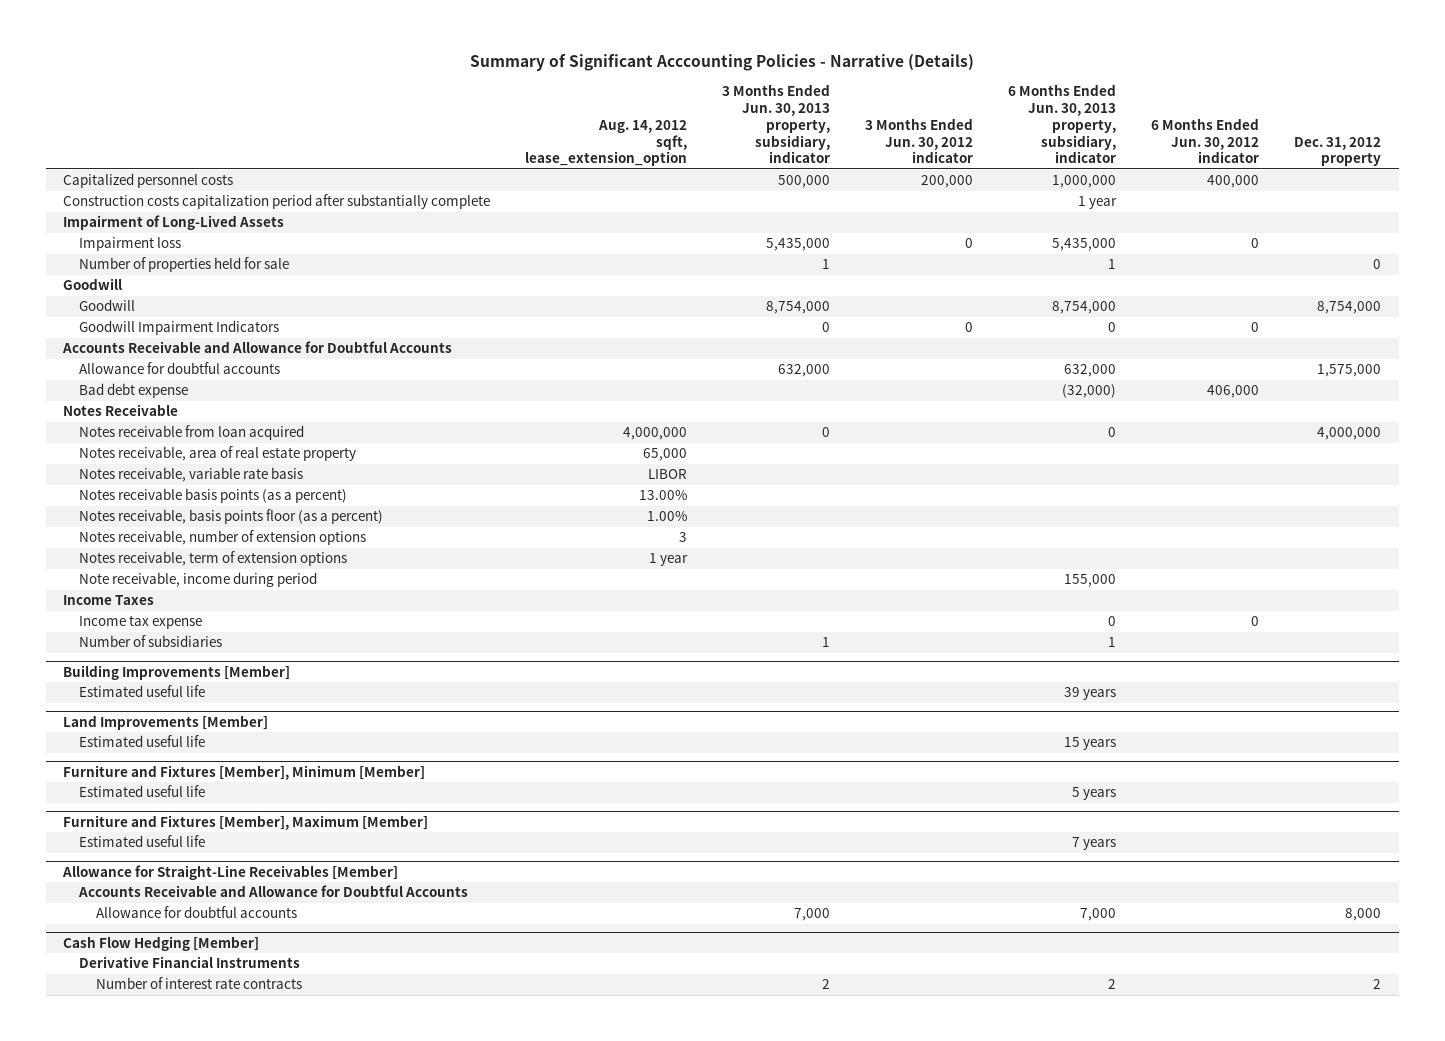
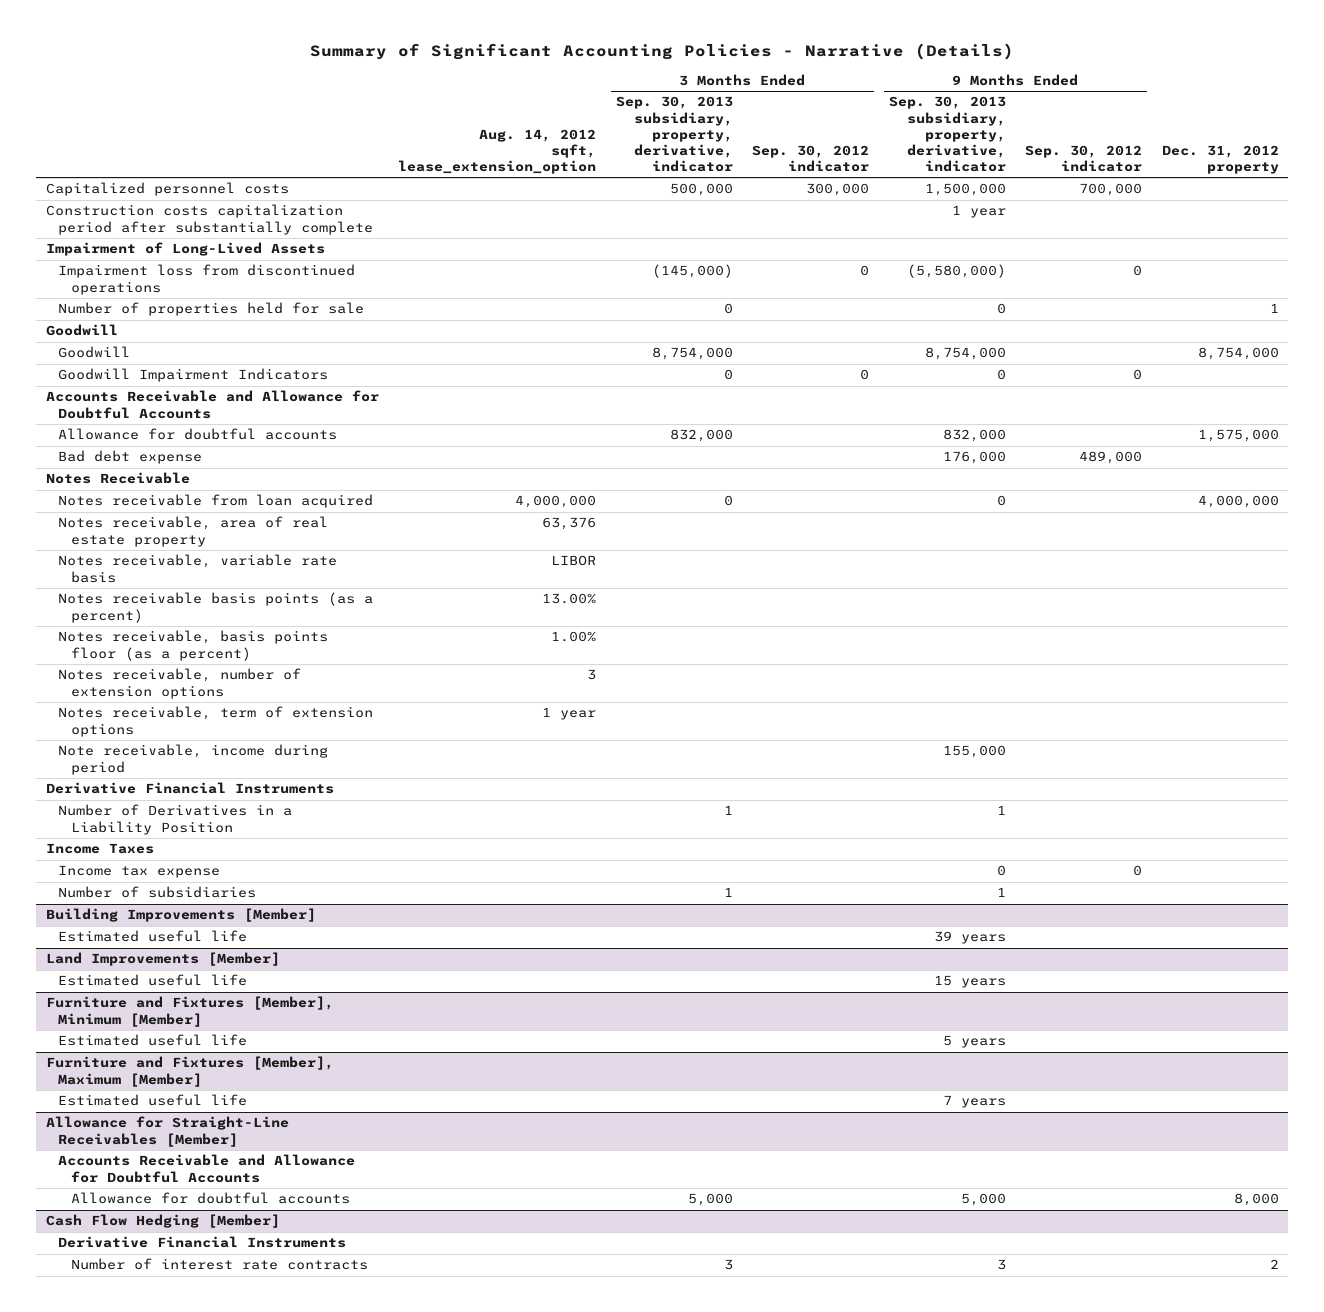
- Summary of Significant Acccounting Policies - Narrative (Details)
+ Summary of Significant Accounting Policies - Narrative (Details)
- | Aug. 14, 2012 sqft, lease_extension_option | 3 Months Ended Jun. 30, 2013 property, subsidiary, indicator | 3 Months Ended Jun. 30, 2012 indicator | 6 Months Ended Jun. 30, 2013 property, subsidiary, indicator | 6 Months Ended Jun. 30, 2012 indicator | Dec. 31, 2012 property
+ | Aug. 14, 2012 sqft, lease_extension_option | 3 Months Ended Sep. 30, 2013 subsidiary, property, derivative, indicator | 3 Months Ended Sep. 30, 2012 indicator | 9 Months Ended Sep. 30, 2013 subsidiary, property, derivative, indicator | 9 Months Ended Sep. 30, 2012 indicator | Dec. 31, 2012 property
- Impairment loss | | 5,435,000 | 0 | 5,435,000 | 0 |
- Number of properties held for sale | | 1 | | 1 | | 0
+ Impairment loss from discontinued operations | | (145,000) | 0 | (5,580,000) | 0 |
+ Number of properties held for sale | | 0 | | 0 | | 1
- Notes receivable, area of real estate property | 65,000 | | | | |
+ Notes receivable, area of real estate property | 63,376 | | | | |
+ Derivative Financial Instruments
+ Number of Derivatives in a Liability Position | | 1 | | 1 | |

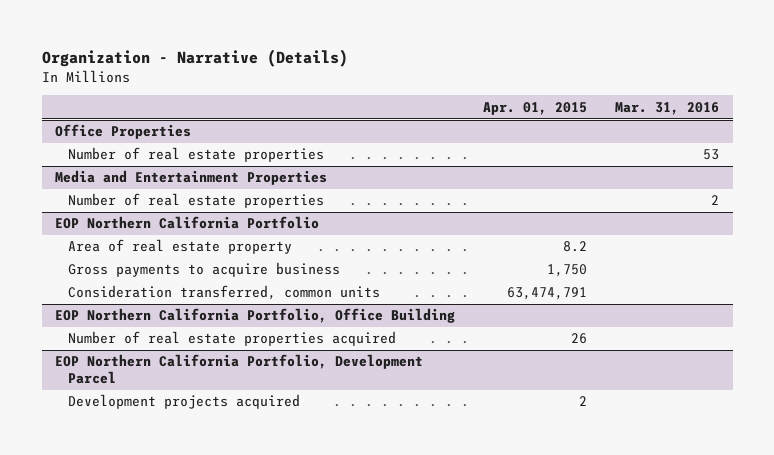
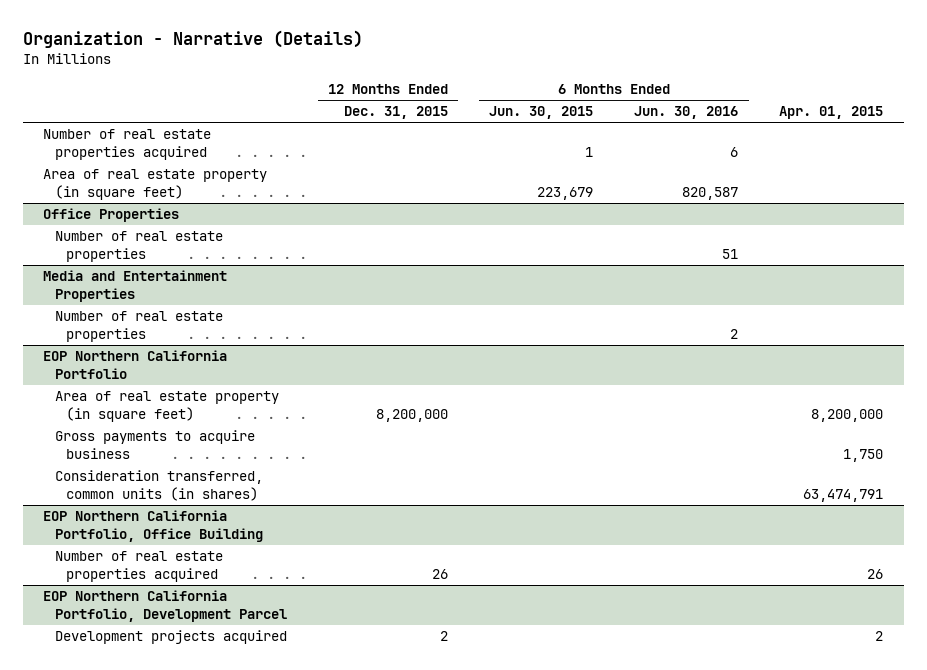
- | Apr. 01, 2015 | Mar. 31, 2016
+ | 12 Months Ended Dec. 31, 2015 | 6 Months Ended Jun. 30, 2015 | 6 Months Ended Jun. 30, 2016 | Apr. 01, 2015
+ Number of real estate properties acquired | | 1 | 6 |
+ Area of real estate property (in square feet) | | 223,679 | 820,587 |
@ EOP Northern California Portfolio
- Area of real estate property | 8.2 |
+ Area of real estate property (in square feet) | 8,200,000 | | | 8,200,000
- Consideration transferred, common units | 63,474,791 |
+ Consideration transferred, common units (in shares) | | | | 63,474,791

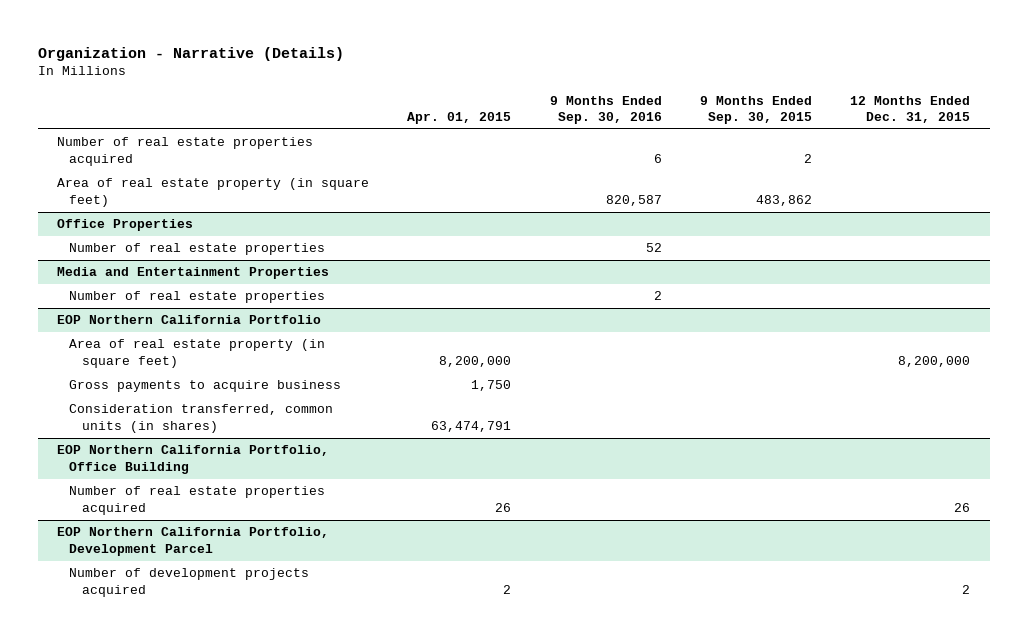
- | 12 Months Ended Dec. 31, 2015 | 6 Months Ended Jun. 30, 2015 | 6 Months Ended Jun. 30, 2016 | Apr. 01, 2015
+ | Apr. 01, 2015 | 9 Months Ended Sep. 30, 2016 | 9 Months Ended Sep. 30, 2015 | 12 Months Ended Dec. 31, 2015
@ EOP Northern California Portfolio, Development Parcel
- Development projects acquired | 2 | | | 2
+ Number of development projects acquired | 2 | | | 2

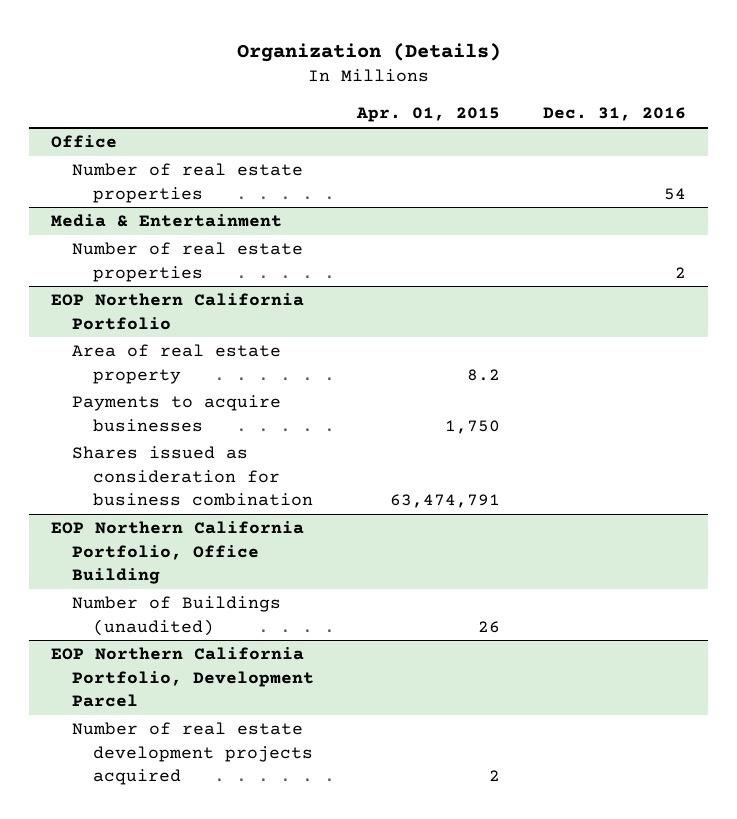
- Organization - Narrative (Details)
+ Organization (Details)
- | Apr. 01, 2015 | 9 Months Ended Sep. 30, 2016 | 9 Months Ended Sep. 30, 2015 | 12 Months Ended Dec. 31, 2015
+ | Apr. 01, 2015 | Dec. 31, 2016
- Number of real estate properties acquired | | 6 | 2 |
- Area of real estate property (in square feet) | | 820,587 | 483,862 |
- Office Properties
+ Office
- Media and Entertainment Properties
+ Media & Entertainment
@ EOP Northern California Portfolio
- Area of real estate property (in square feet) | 8,200,000 | | | 8,200,000
- Gross payments to acquire business | 1,750 | | |
- Consideration transferred, common units (in shares) | 63,474,791 | | |
+ Area of real estate property | 8.2 |
+ Payments to acquire businesses | 1,750 |
+ Shares issued as consideration for business combination | 63,474,791 |
@ EOP Northern California Portfolio, Office Building
- Number of real estate properties acquired | 26 | | | 26
+ Number of Buildings (unaudited) | 26 |
@ EOP Northern California Portfolio, Development Parcel
- Number of development projects acquired | 2 | | | 2
+ Number of real estate development projects acquired | 2 |

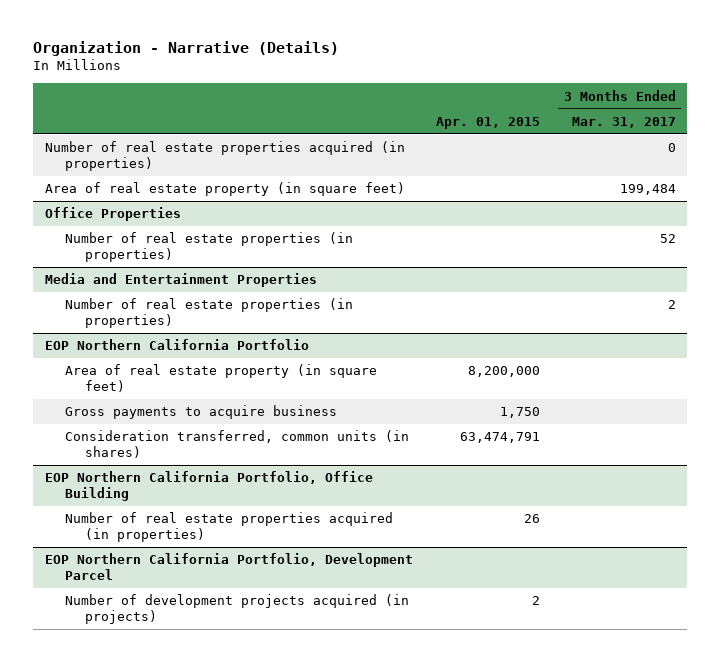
- Organization (Details)
+ Organization - Narrative (Details)
- | Apr. 01, 2015 | Dec. 31, 2016
+ | Apr. 01, 2015 | 3 Months Ended Mar. 31, 2017
- Office
- Number of real estate properties | | 54
- Media & Entertainment
- Number of real estate properties | | 2
+ Number of real estate properties acquired (in properties) | | 0
+ Area of real estate property (in square feet) | | 199,484
+ Office Properties
+ Number of real estate properties (in properties) | | 52
+ Media and Entertainment Properties
+ Number of real estate properties (in properties) | | 2
@ EOP Northern California Portfolio
- Area of real estate property | 8.2 |
- Payments to acquire businesses | 1,750 |
- Shares issued as consideration for business combination | 63,474,791 |
+ Area of real estate property (in square feet) | 8,200,000 |
+ Gross payments to acquire business | 1,750 |
+ Consideration transferred, common units (in shares) | 63,474,791 |
@ EOP Northern California Portfolio, Office Building
- Number of Buildings (unaudited) | 26 |
+ Number of real estate properties acquired (in properties) | 26 |
@ EOP Northern California Portfolio, Development Parcel
- Number of real estate development projects acquired | 2 |
+ Number of development projects acquired (in projects) | 2 |

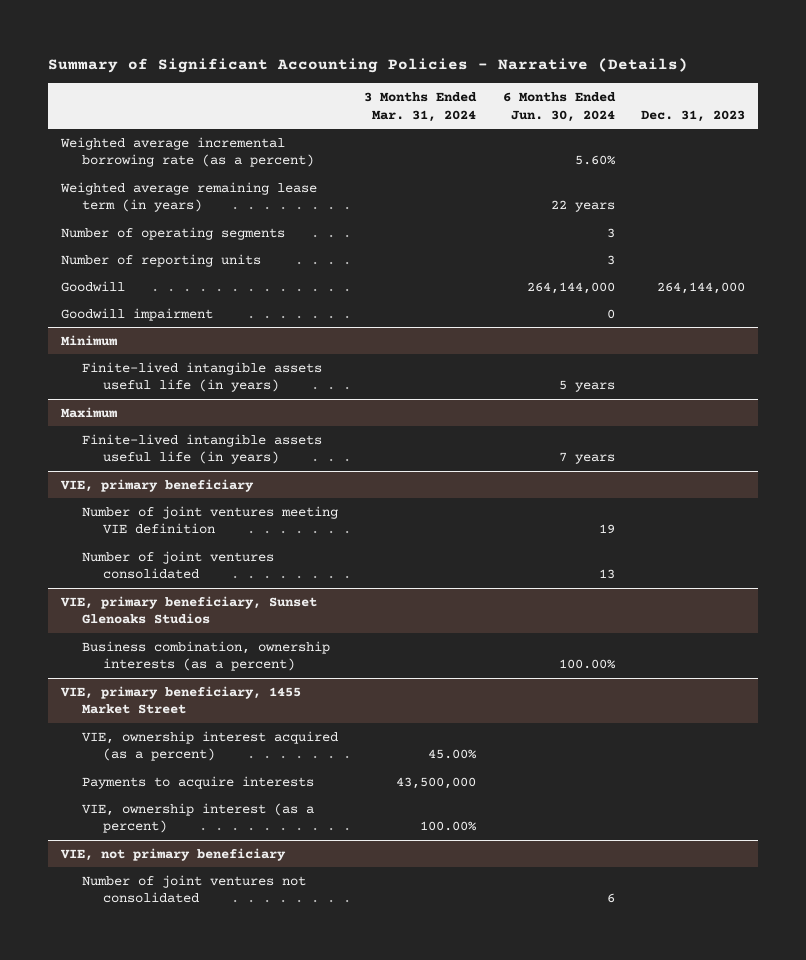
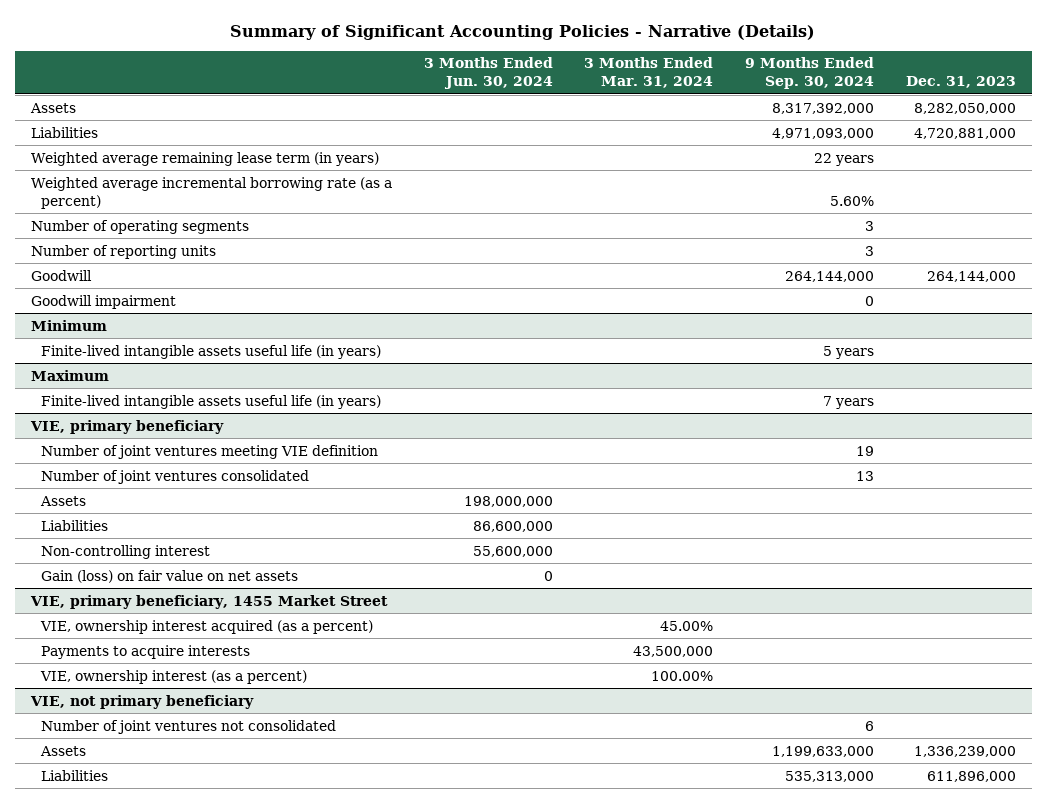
- | 3 Months Ended Mar. 31, 2024 | 6 Months Ended Jun. 30, 2024 | Dec. 31, 2023
+ | 3 Months Ended Jun. 30, 2024 | 3 Months Ended Mar. 31, 2024 | 9 Months Ended Sep. 30, 2024 | Dec. 31, 2023
+ Assets | | | 8,317,392,000 | 8,282,050,000
+ Liabilities | | | 4,971,093,000 | 4,720,881,000
moved down: Weighted average incremental borrowing rate (as a percent) | | | 5.60% |
- VIE, primary beneficiary, Sunset Glenoaks Studios
- Business combination, ownership interests (as a percent) | | 100.00% |
@ VIE, primary beneficiary
+ Assets | 198,000,000 | | |
+ Liabilities | 86,600,000 | | |
+ Non-controlling interest | 55,600,000 | | |
+ Gain (loss) on fair value on net assets | 0 | | |
@ VIE, not primary beneficiary
+ Assets | | | 1,199,633,000 | 1,336,239,000
+ Liabilities | | | 535,313,000 | 611,896,000

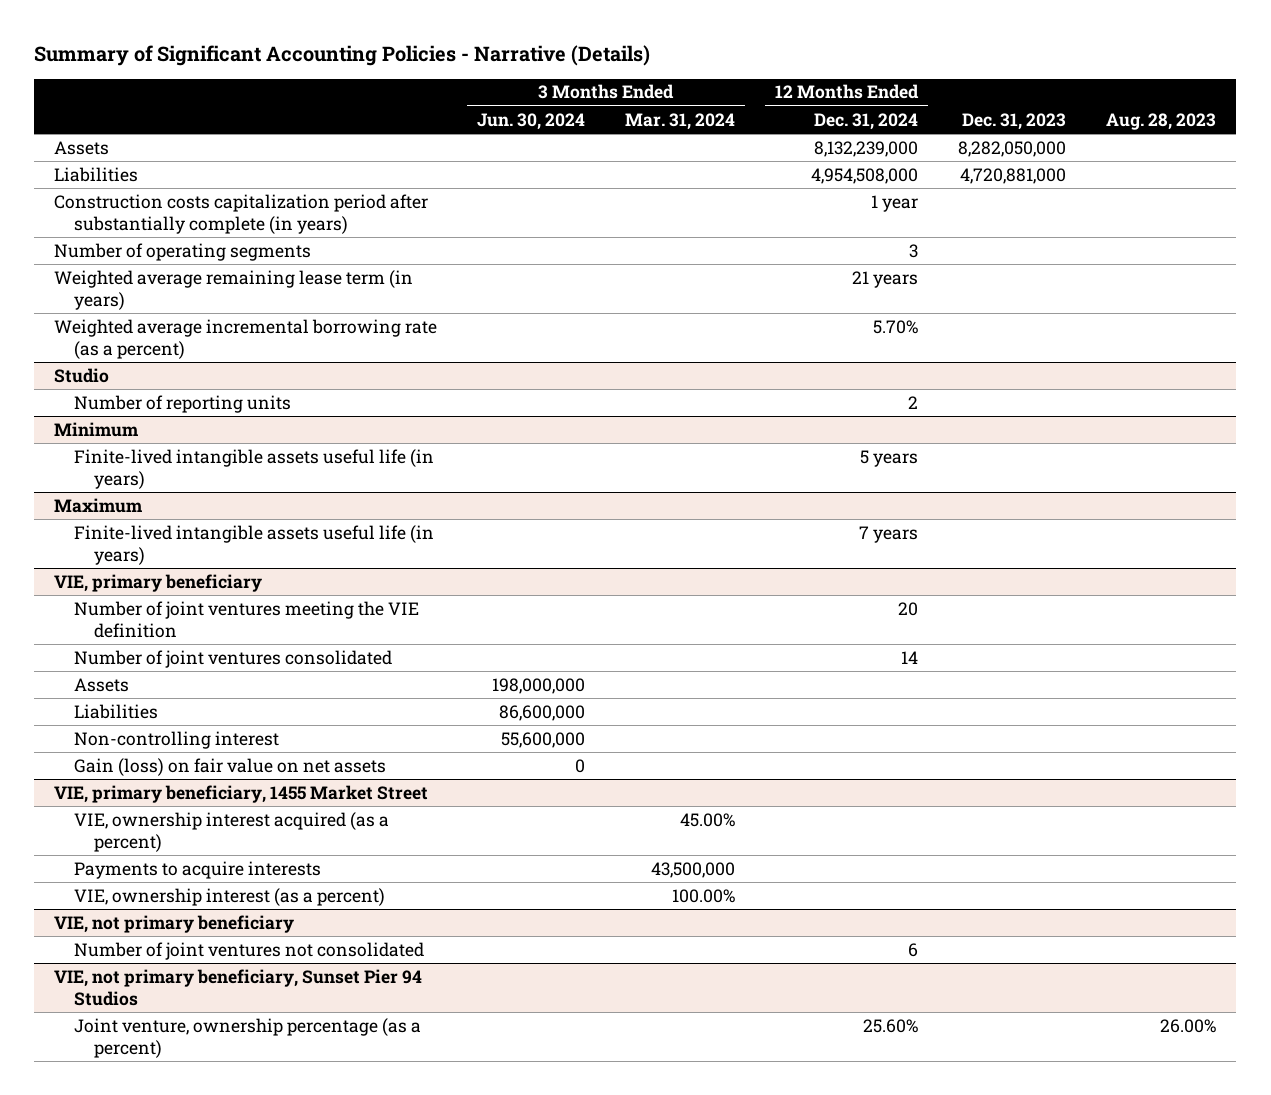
- | 3 Months Ended Jun. 30, 2024 | 3 Months Ended Mar. 31, 2024 | 9 Months Ended Sep. 30, 2024 | Dec. 31, 2023
+ | 3 Months Ended Jun. 30, 2024 | 3 Months Ended Mar. 31, 2024 | 12 Months Ended Dec. 31, 2024 | Dec. 31, 2023 | Aug. 28, 2023
+ Construction costs capitalization period after substantially complete (in years) | | | 1 year | |
moved up: Number of operating segments | | | 3 | |
- Number of reporting units | | | 3 |
- Goodwill | | | 264,144,000 | 264,144,000
- Goodwill impairment | | | 0 |
+ Studio
+ Number of reporting units | | | 2 | |
@ VIE, primary beneficiary
- Number of joint ventures meeting VIE definition | | | 19 |
+ Number of joint ventures meeting the VIE definition | | | 20 | |
@ VIE, not primary beneficiary
- Assets | | | 1,199,633,000 | 1,336,239,000
- Liabilities | | | 535,313,000 | 611,896,000
+ VIE, not primary beneficiary, Sunset Pier 94 Studios
+ Joint venture, ownership percentage (as a percent) | | | 25.60% | | 26.00%

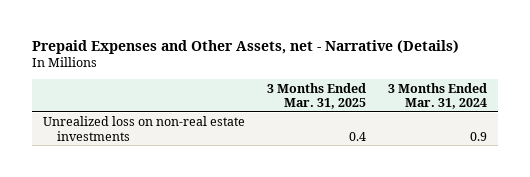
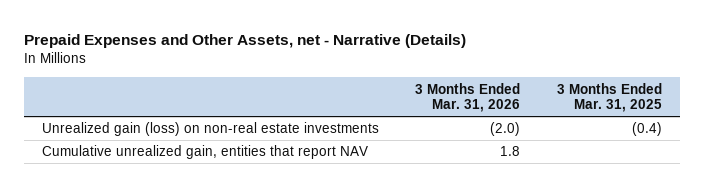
- | 3 Months Ended Mar. 31, 2025 | 3 Months Ended Mar. 31, 2024
+ | 3 Months Ended Mar. 31, 2026 | 3 Months Ended Mar. 31, 2025
- Unrealized loss on non-real estate investments | 0.4 | 0.9
+ Unrealized gain (loss) on non-real estate investments | (2.0) | (0.4)
+ Cumulative unrealized gain, entities that report NAV | 1.8 |

